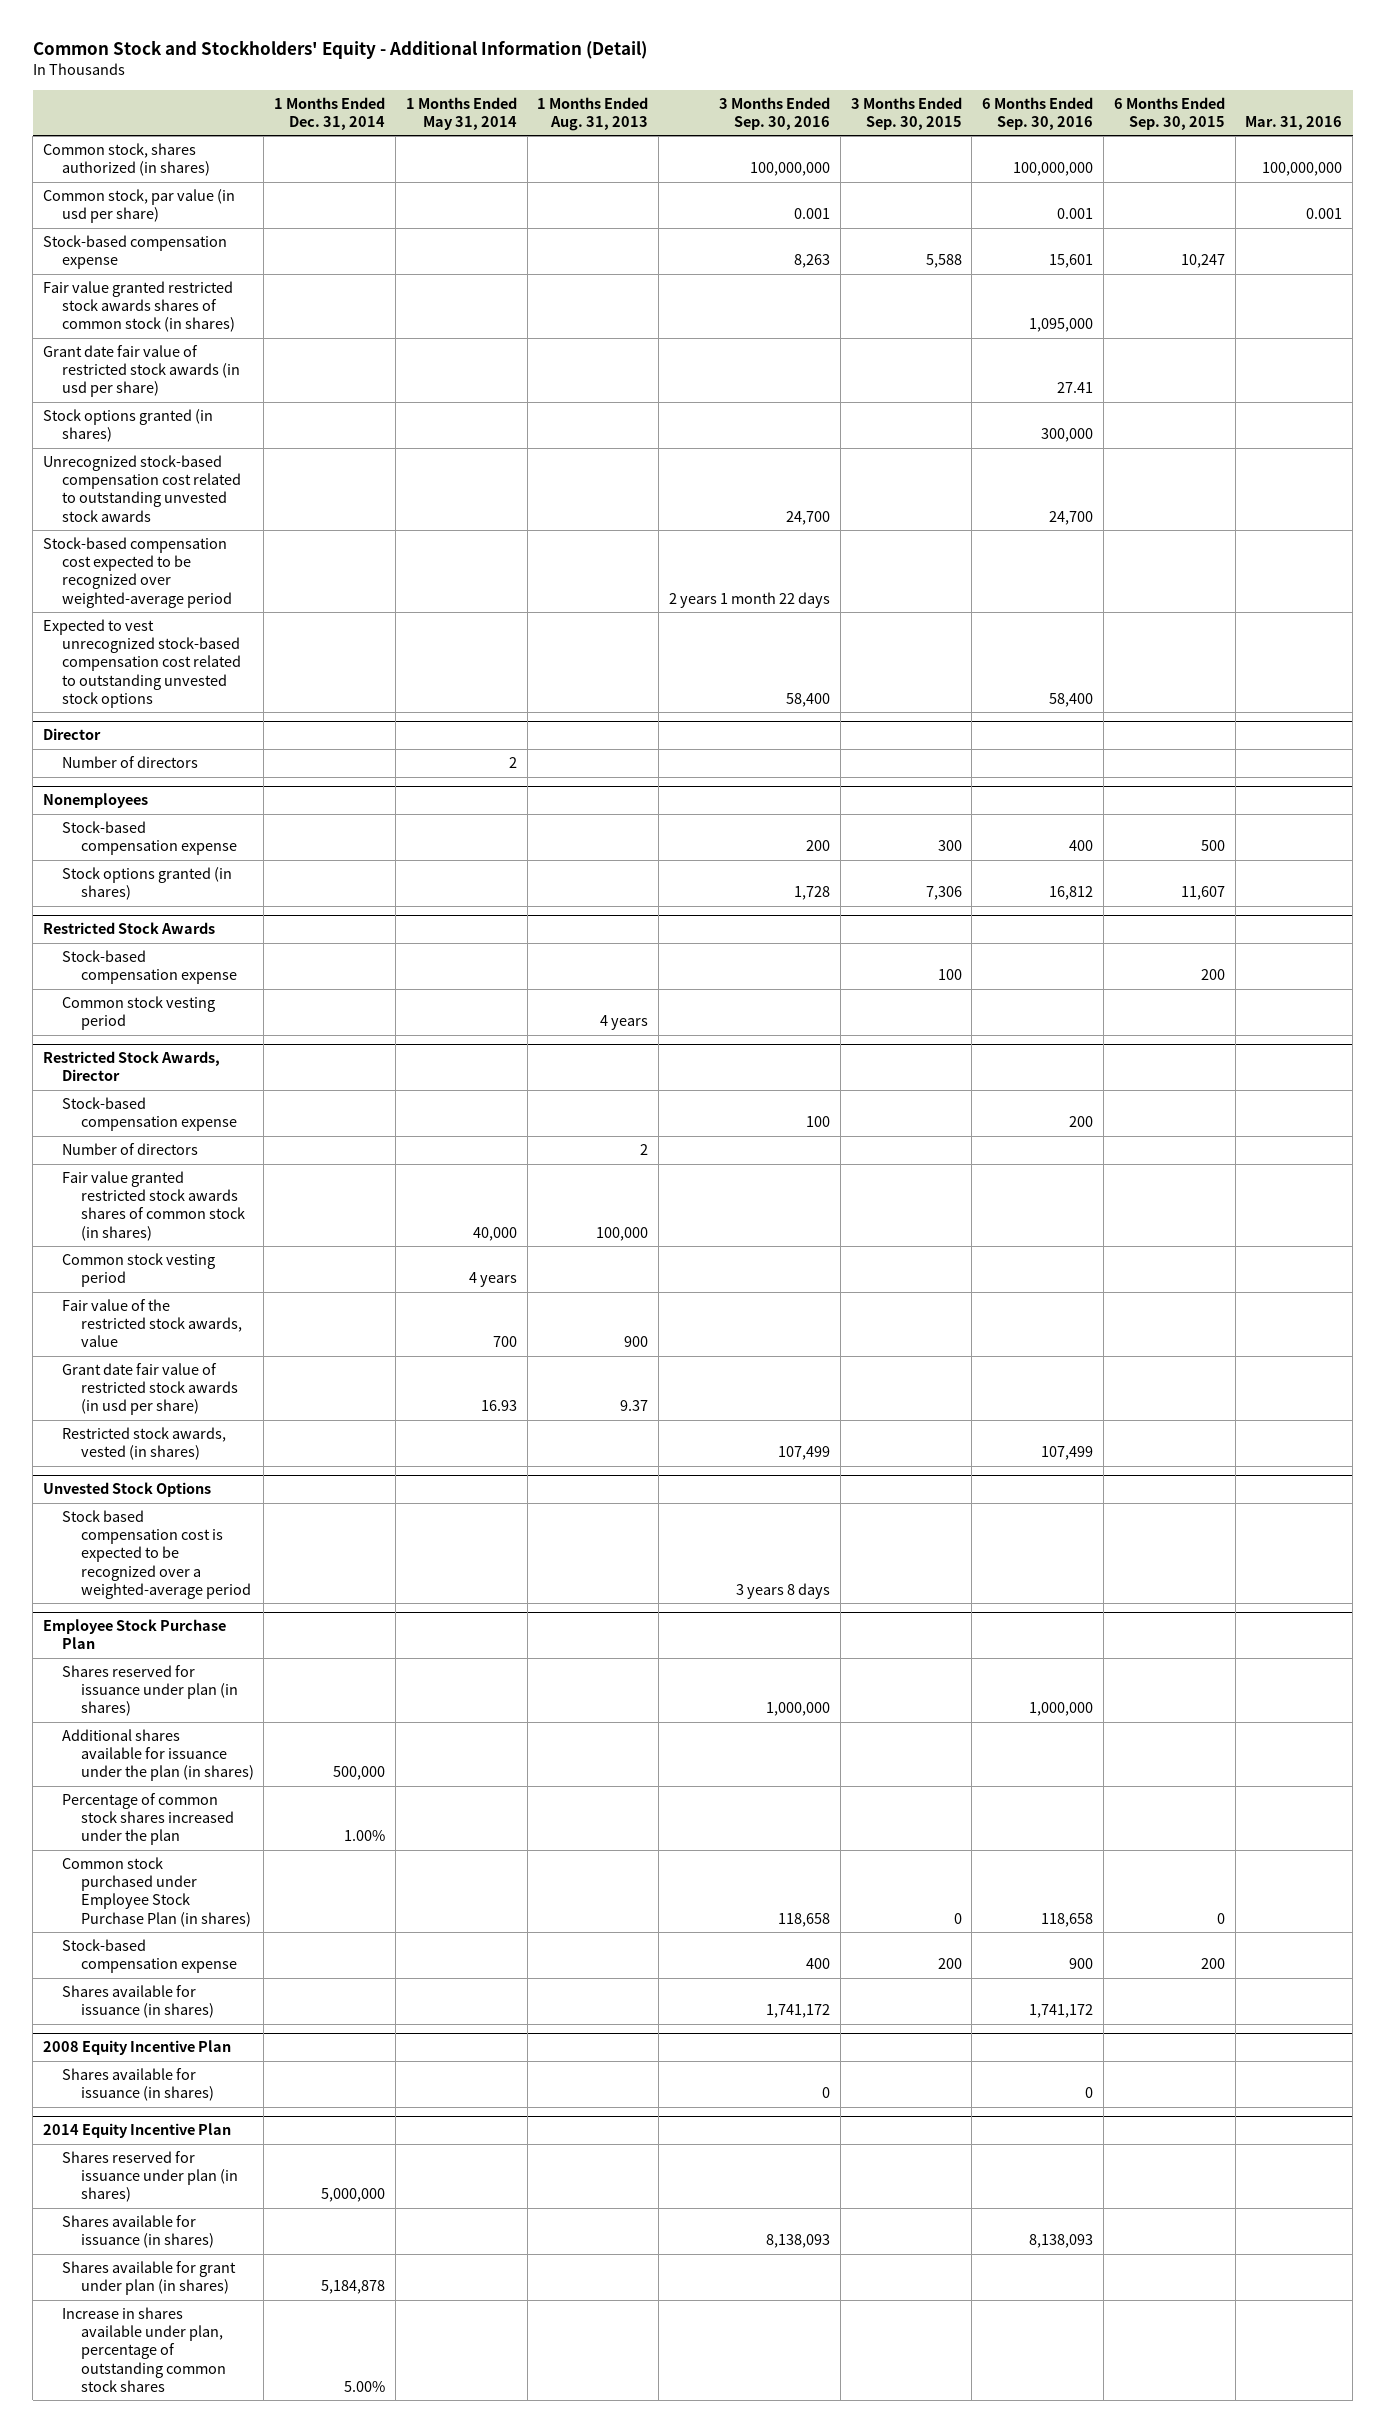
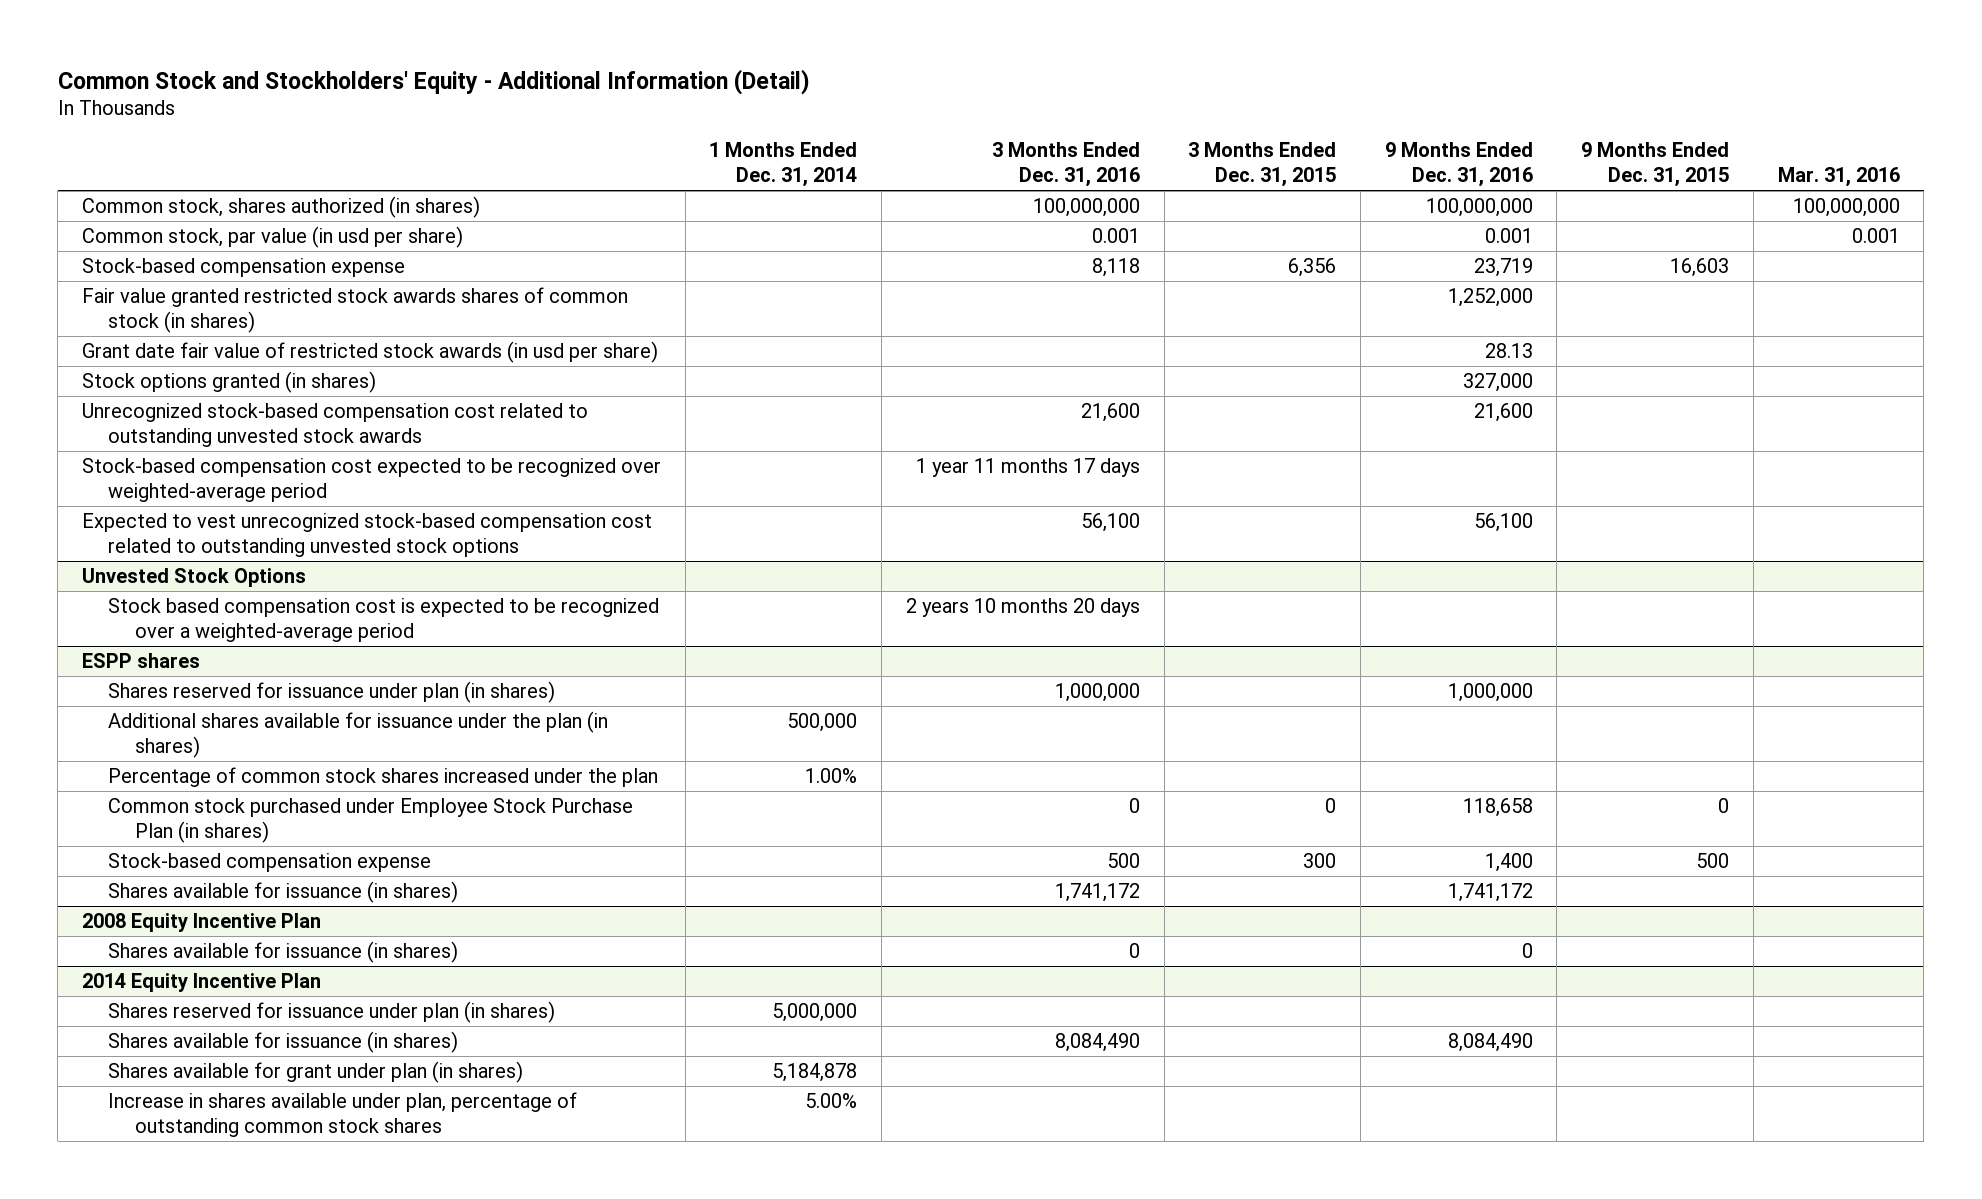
- | 1 Months Ended Dec. 31, 2014 | 1 Months Ended May 31, 2014 | 1 Months Ended Aug. 31, 2013 | 3 Months Ended Sep. 30, 2016 | 3 Months Ended Sep. 30, 2015 | 6 Months Ended Sep. 30, 2016 | 6 Months Ended Sep. 30, 2015 | Mar. 31, 2016
+ | 1 Months Ended Dec. 31, 2014 | 3 Months Ended Dec. 31, 2016 | 3 Months Ended Dec. 31, 2015 | 9 Months Ended Dec. 31, 2016 | 9 Months Ended Dec. 31, 2015 | Mar. 31, 2016
- Director
- Number of directors | | 2 | | | | | |
- Nonemployees
- Stock-based compensation expense | | | | 200 | 300 | 400 | 500 |
- Stock options granted (in shares) | | | | 1,728 | 7,306 | 16,812 | 11,607 |
- Restricted Stock Awards
- Stock-based compensation expense | | | | | 100 | | 200 |
- Common stock vesting period | | | 4 years | | | | |
- Restricted Stock Awards, Director
- Stock-based compensation expense | | | | 100 | | 200 | |
- Number of directors | | | 2 | | | | |
- Fair value granted restricted stock awards shares of common stock (in shares) | | 40,000 | 100,000 | | | | |
- Common stock vesting period | | 4 years | | | | | |
- Fair value of the restricted stock awards, value | | 700 | 900 | | | | |
- Grant date fair value of restricted stock awards (in usd per share) | | 16.93 | 9.37 | | | | |
- Restricted stock awards, vested (in shares) | | | | 107,499 | | 107,499 | |
- Employee Stock Purchase Plan
+ ESPP shares

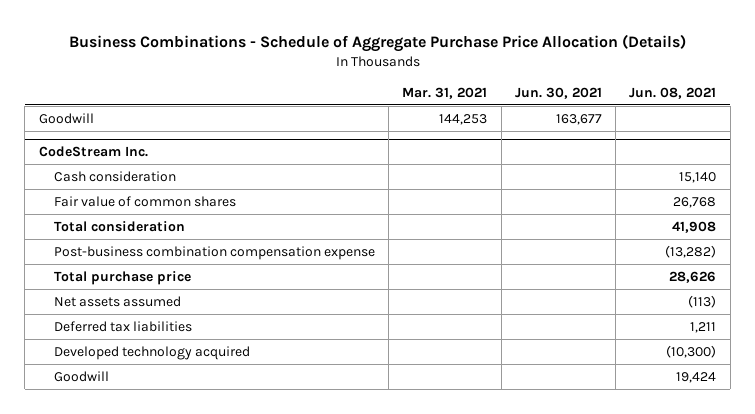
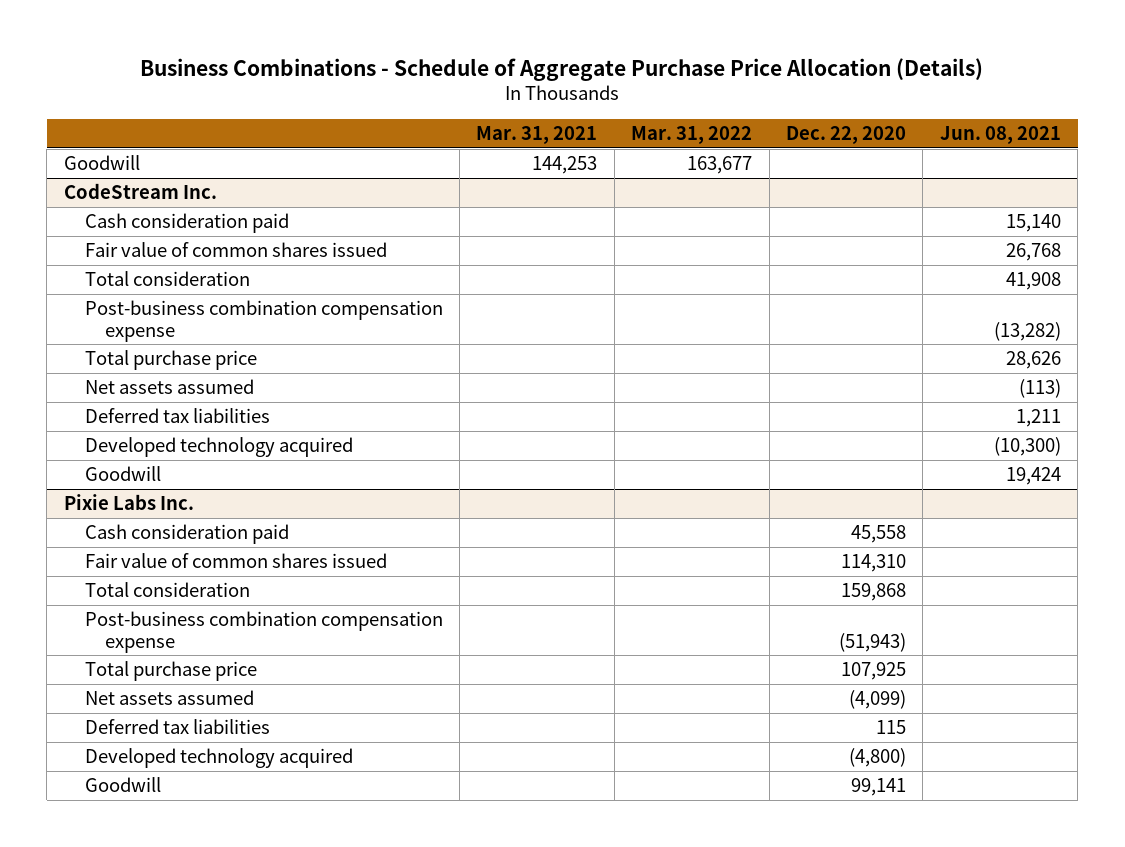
- | Mar. 31, 2021 | Jun. 30, 2021 | Jun. 08, 2021
+ | Mar. 31, 2021 | Mar. 31, 2022 | Dec. 22, 2020 | Jun. 08, 2021
@ CodeStream Inc.
- Cash consideration | | | 15,140
- Fair value of common shares | | | 26,768
+ Cash consideration paid | | | | 15,140
+ Fair value of common shares issued | | | | 26,768
+ Pixie Labs Inc.
+ Cash consideration paid | | | 45,558 |
+ Fair value of common shares issued | | | 114,310 |
+ Total consideration | | | 159,868 |
+ Post-business combination compensation expense | | | (51,943) |
+ Total purchase price | | | 107,925 |
+ Net assets assumed | | | (4,099) |
+ Deferred tax liabilities | | | 115 |
+ Developed technology acquired | | | (4,800) |
+ Goodwill | | | 99,141 |

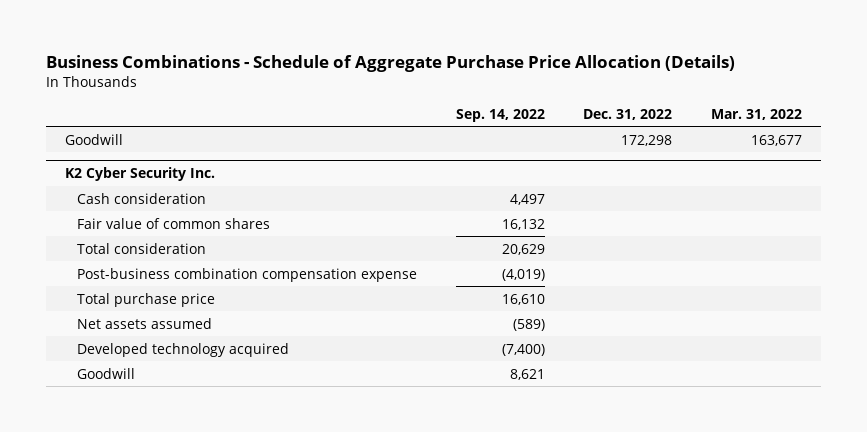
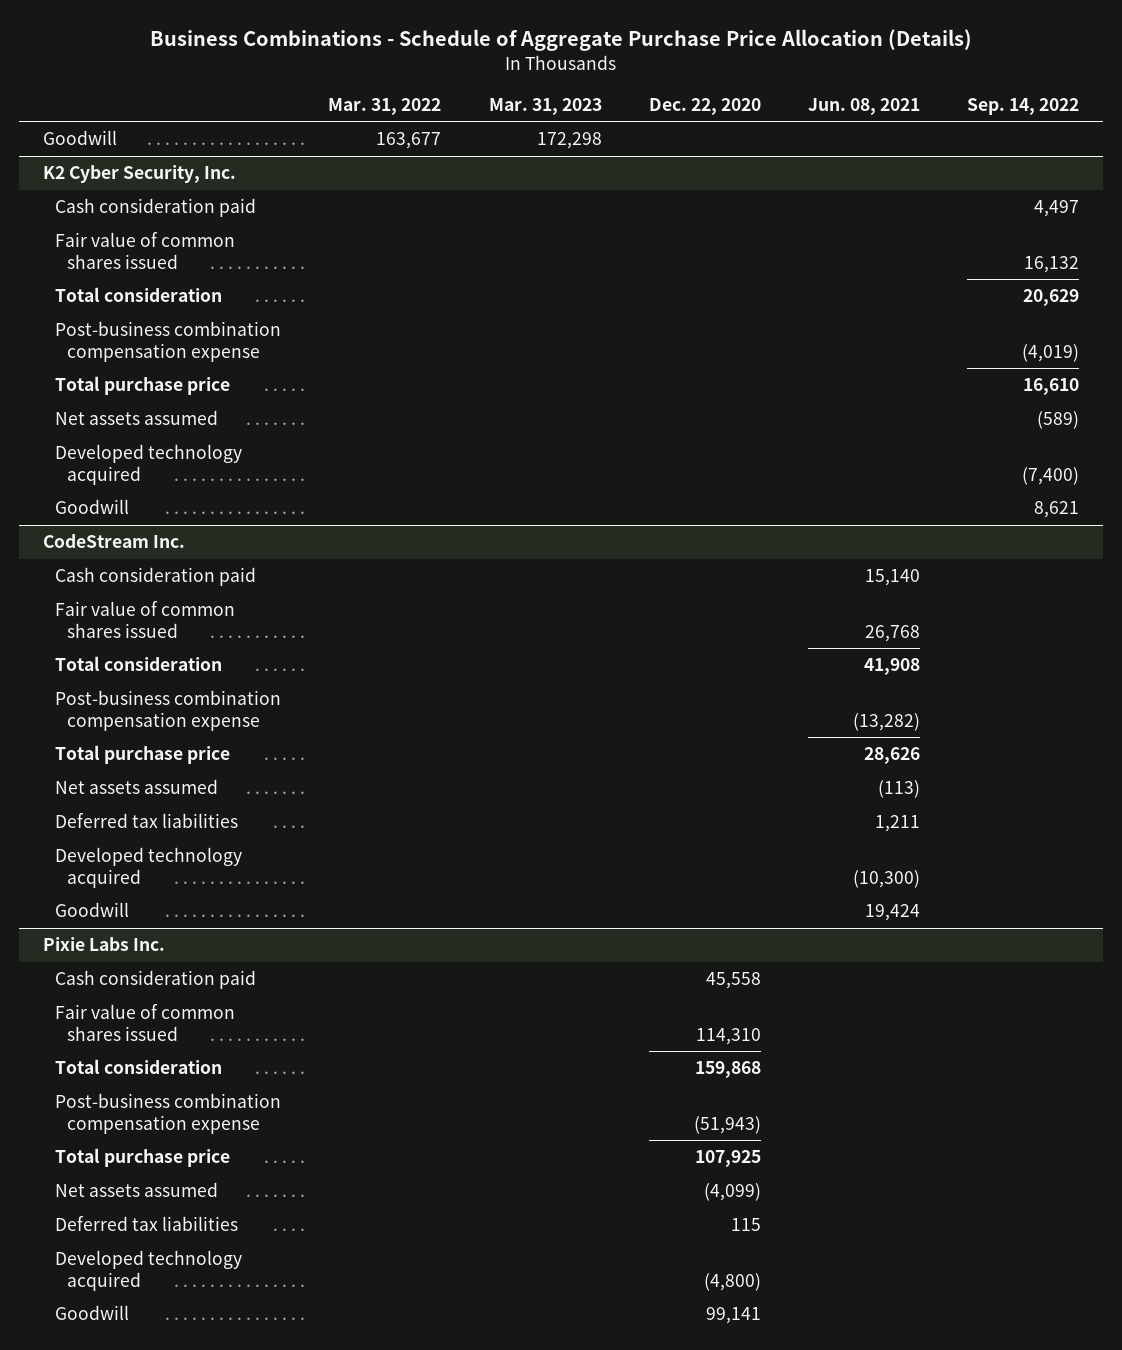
- | Sep. 14, 2022 | Dec. 31, 2022 | Mar. 31, 2022
+ | Mar. 31, 2022 | Mar. 31, 2023 | Dec. 22, 2020 | Jun. 08, 2021 | Sep. 14, 2022
- K2 Cyber Security Inc.
- Cash consideration | 4,497 | |
- Fair value of common shares | 16,132 | |
+ K2 Cyber Security, Inc.
+ Cash consideration paid | | | | | 4,497
+ Fair value of common shares issued | | | | | 16,132
+ CodeStream Inc.
+ Cash consideration paid | | | | 15,140 |
+ Fair value of common shares issued | | | | 26,768 |
+ Total consideration | | | | 41,908 |
+ Post-business combination compensation expense | | | | (13,282) |
+ Total purchase price | | | | 28,626 |
+ Net assets assumed | | | | (113) |
+ Deferred tax liabilities | | | | 1,211 |
+ Developed technology acquired | | | | (10,300) |
+ Goodwill | | | | 19,424 |
+ Pixie Labs Inc.
+ Cash consideration paid | | | 45,558 | |
+ Fair value of common shares issued | | | 114,310 | |
+ Total consideration | | | 159,868 | |
+ Post-business combination compensation expense | | | (51,943) | |
+ Total purchase price | | | 107,925 | |
+ Net assets assumed | | | (4,099) | |
+ Deferred tax liabilities | | | 115 | |
+ Developed technology acquired | | | (4,800) | |
+ Goodwill | | | 99,141 | |

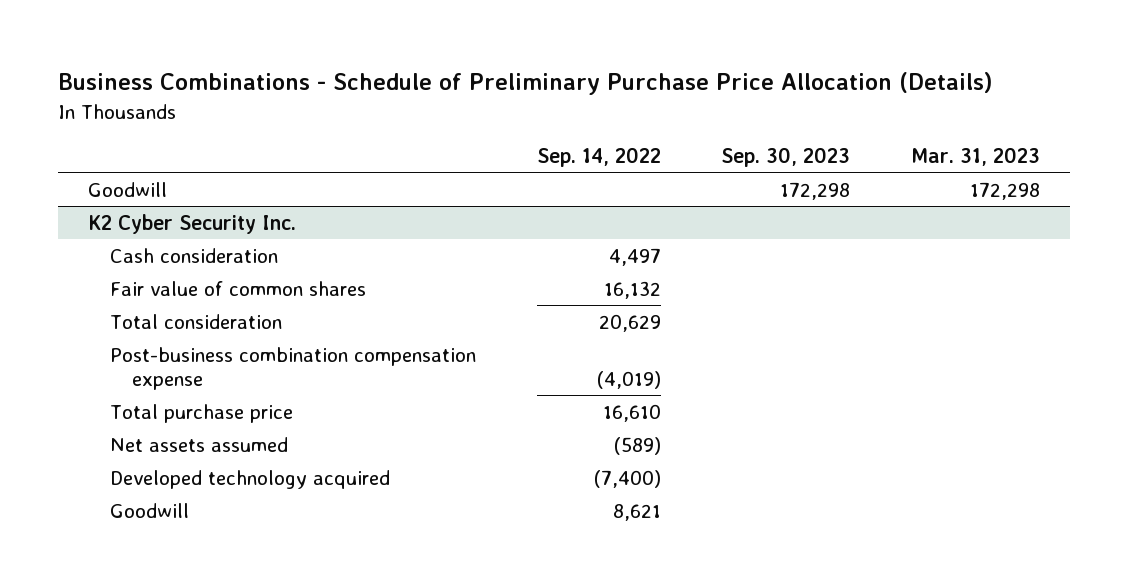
- Business Combinations - Schedule of Aggregate Purchase Price Allocation (Details)
+ Business Combinations - Schedule of Preliminary Purchase Price Allocation (Details)
- | Mar. 31, 2022 | Mar. 31, 2023 | Dec. 22, 2020 | Jun. 08, 2021 | Sep. 14, 2022
+ | Sep. 14, 2022 | Sep. 30, 2023 | Mar. 31, 2023
- K2 Cyber Security, Inc.
- Cash consideration paid | | | | | 4,497
- Fair value of common shares issued | | | | | 16,132
+ K2 Cyber Security Inc.
+ Cash consideration | 4,497 | |
+ Fair value of common shares | 16,132 | |
- CodeStream Inc.
- Cash consideration paid | | | | 15,140 |
- Fair value of common shares issued | | | | 26,768 |
- Total consideration | | | | 41,908 |
- Post-business combination compensation expense | | | | (13,282) |
- Total purchase price | | | | 28,626 |
- Net assets assumed | | | | (113) |
- Deferred tax liabilities | | | | 1,211 |
- Developed technology acquired | | | | (10,300) |
- Goodwill | | | | 19,424 |
- Pixie Labs Inc.
- Cash consideration paid | | | 45,558 | |
- Fair value of common shares issued | | | 114,310 | |
- Total consideration | | | 159,868 | |
- Post-business combination compensation expense | | | (51,943) | |
- Total purchase price | | | 107,925 | |
- Net assets assumed | | | (4,099) | |
- Deferred tax liabilities | | | 115 | |
- Developed technology acquired | | | (4,800) | |
- Goodwill | | | 99,141 | |

